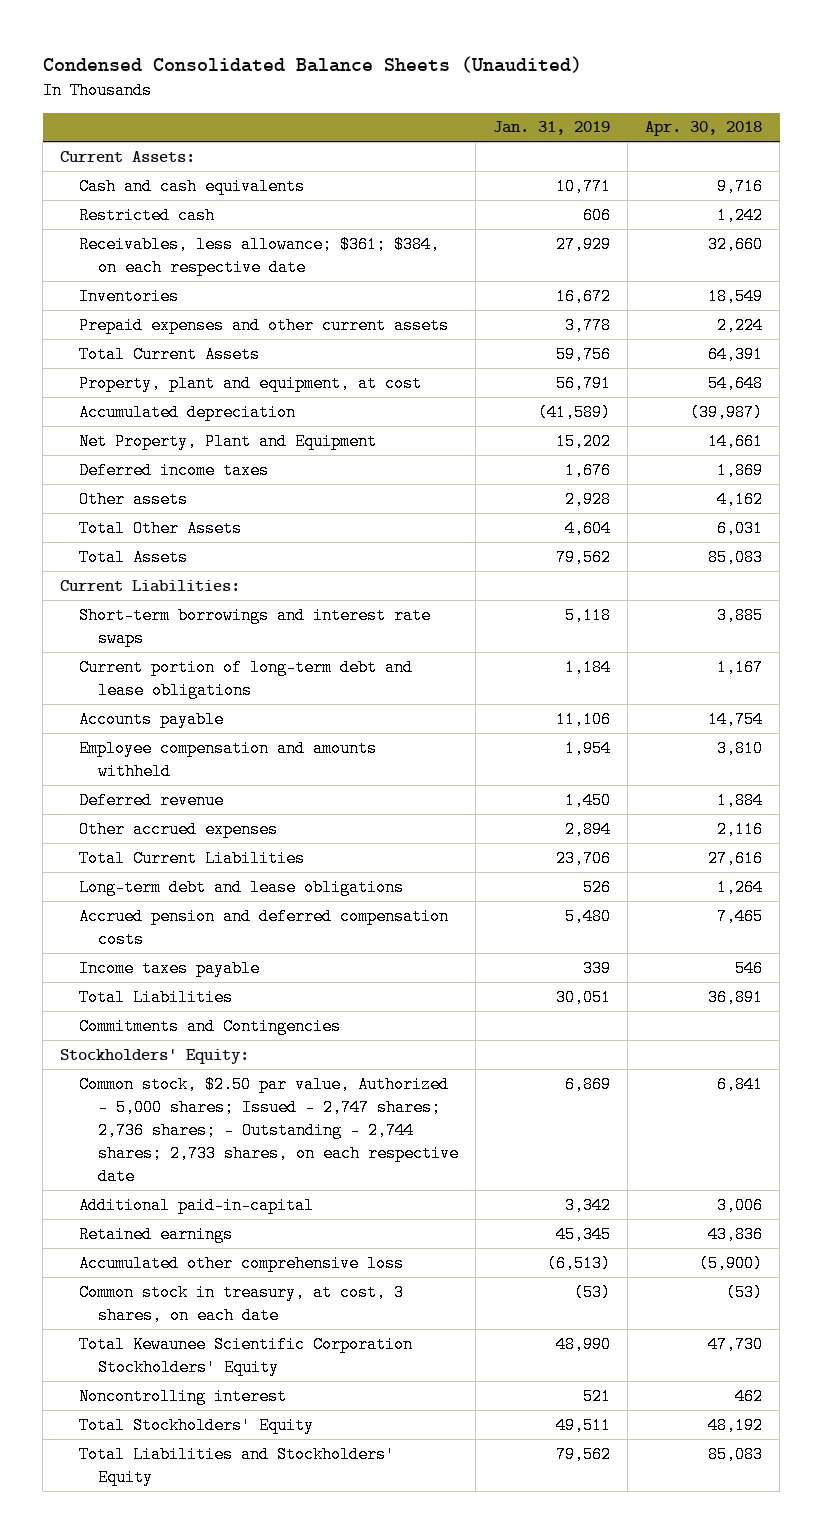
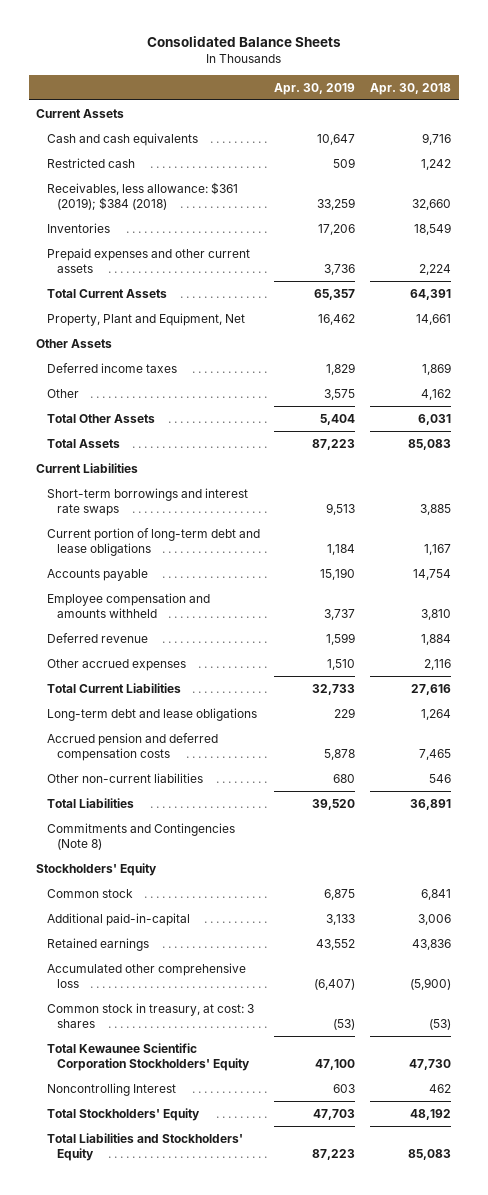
- Condensed Consolidated Balance Sheets (Unaudited)
+ Consolidated Balance Sheets
- | Jan. 31, 2019 | Apr. 30, 2018
+ | Apr. 30, 2019 | Apr. 30, 2018
- Current Assets:
+ Current Assets
- Receivables, less allowance; $361; $384, on each respective date | 27,929 | 32,660
+ Receivables, less allowance: $361 (2019); $384 (2018) | 33,259 | 32,660
- Property, plant and equipment, at cost | 56,791 | 54,648
- Accumulated depreciation | (41,589) | (39,987)
- Net Property, Plant and Equipment | 15,202 | 14,661
+ Property, Plant and Equipment, Net | 16,462 | 14,661
+ Other Assets
- Other assets | 2,928 | 4,162
+ Other | 3,575 | 4,162
- Current Liabilities:
+ Current Liabilities
- Income taxes payable | 339 | 546
+ Other non-current liabilities | 680 | 546
- Commitments and Contingencies
- Stockholders' Equity:
- Common stock, $2.50 par value, Authorized - 5,000 shares; Issued - 2,747 shares; 2,736 shares; - Outstanding - 2,744 shares; 2,733 shares, on each respective date | 6,869 | 6,841
+ Commitments and Contingencies (Note 8)
+ Stockholders' Equity
+ Common stock | 6,875 | 6,841
- Common stock in treasury, at cost, 3 shares, on each date | (53) | (53)
+ Common stock in treasury, at cost: 3 shares | (53) | (53)
- Noncontrolling interest | 521 | 462
+ Noncontrolling Interest | 603 | 462

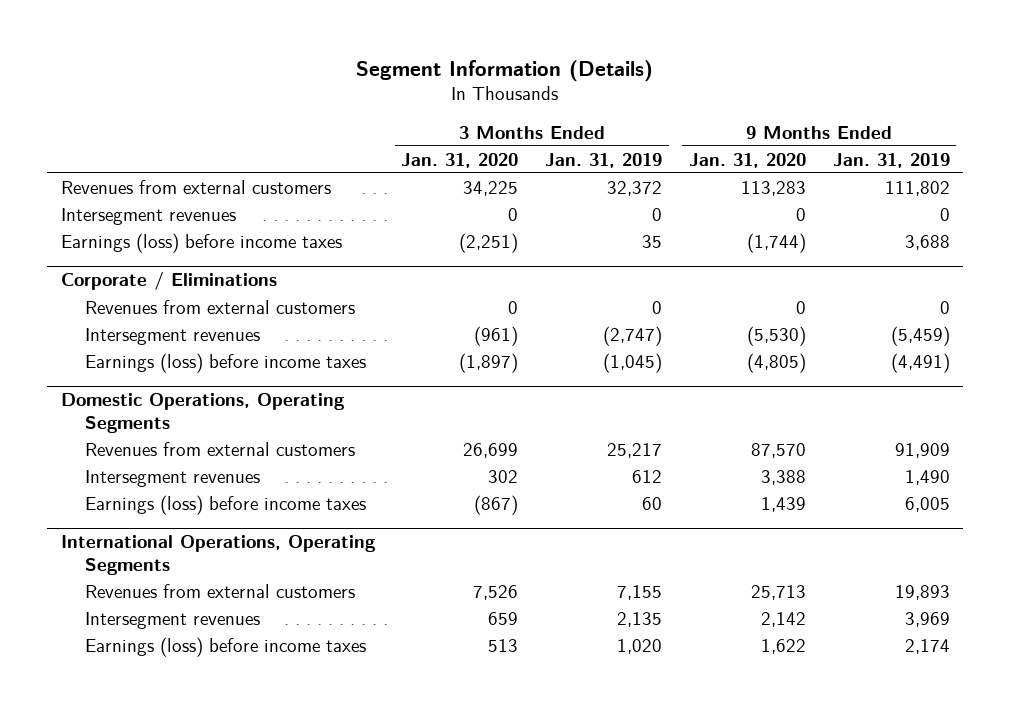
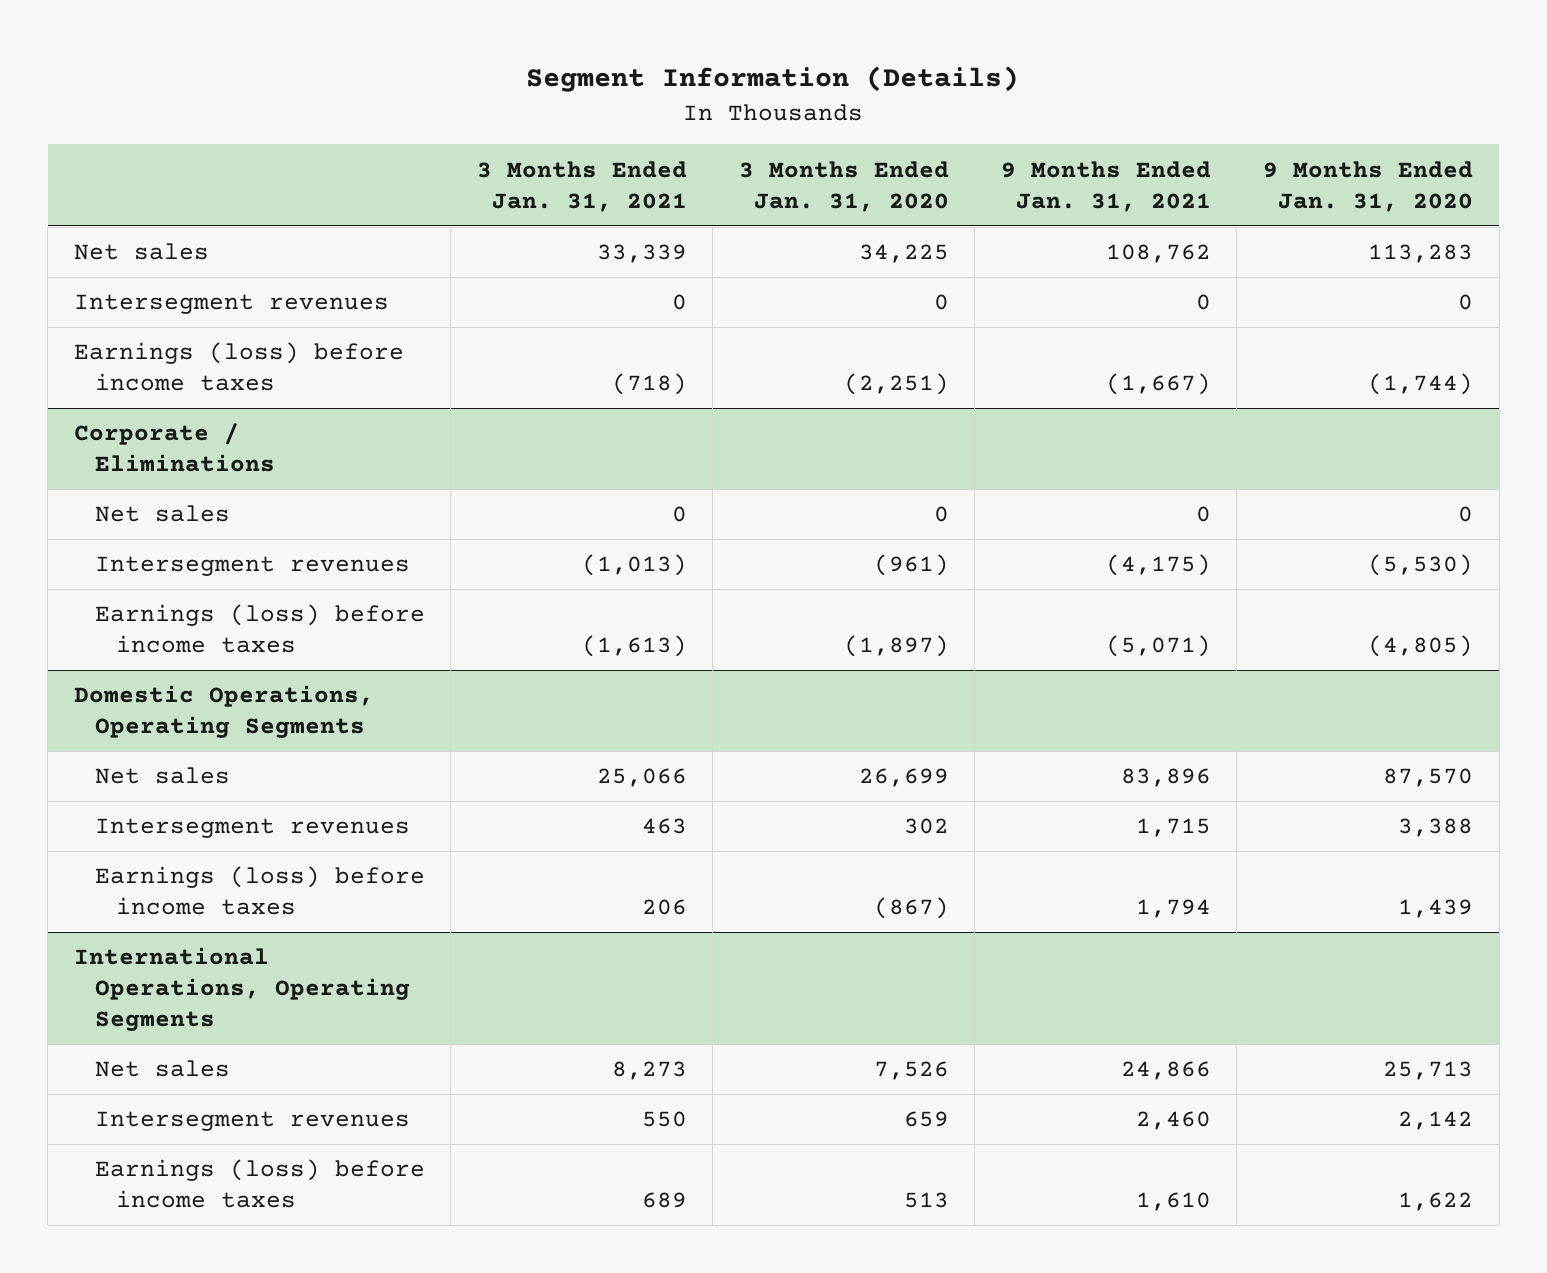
- | 3 Months Ended Jan. 31, 2020 | 3 Months Ended Jan. 31, 2019 | 9 Months Ended Jan. 31, 2020 | 9 Months Ended Jan. 31, 2019
+ | 3 Months Ended Jan. 31, 2021 | 3 Months Ended Jan. 31, 2020 | 9 Months Ended Jan. 31, 2021 | 9 Months Ended Jan. 31, 2020
- Revenues from external customers | 34,225 | 32,372 | 113,283 | 111,802
+ Net sales | 33,339 | 34,225 | 108,762 | 113,283
@ Corporate / Eliminations
- Revenues from external customers | 0 | 0 | 0 | 0
+ Net sales | 0 | 0 | 0 | 0
@ Domestic Operations, Operating Segments
- Revenues from external customers | 26,699 | 25,217 | 87,570 | 91,909
+ Net sales | 25,066 | 26,699 | 83,896 | 87,570
@ International Operations, Operating Segments
- Revenues from external customers | 7,526 | 7,155 | 25,713 | 19,893
+ Net sales | 8,273 | 7,526 | 24,866 | 25,713

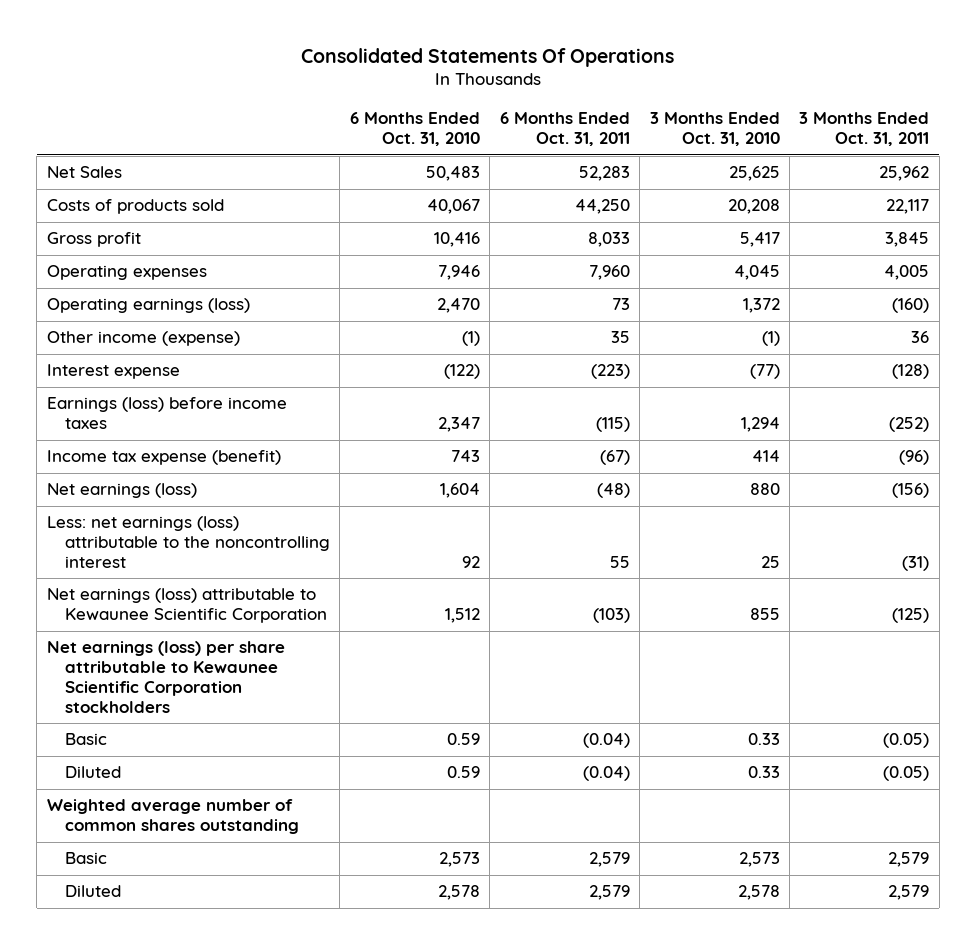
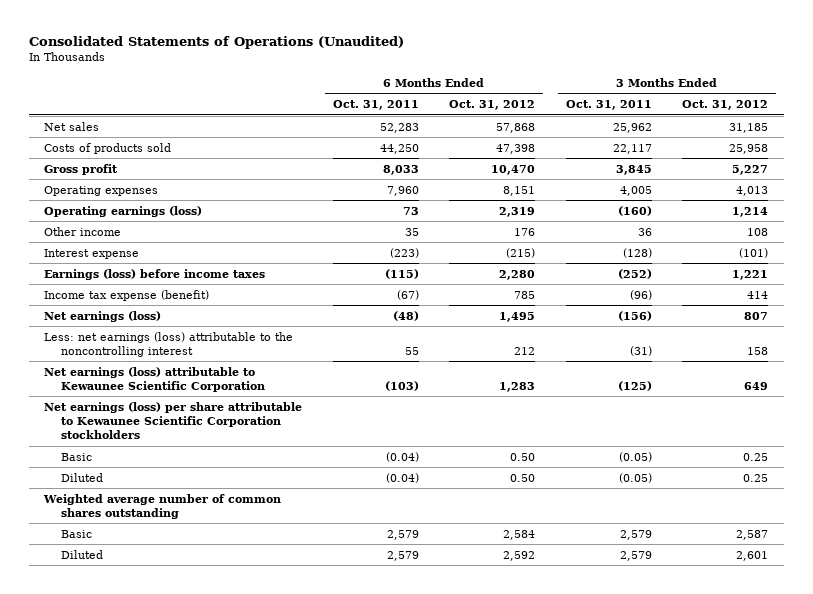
- Consolidated Statements Of Operations
+ Consolidated Statements of Operations (Unaudited)
- | 6 Months Ended Oct. 31, 2010 | 6 Months Ended Oct. 31, 2011 | 3 Months Ended Oct. 31, 2010 | 3 Months Ended Oct. 31, 2011
+ | 6 Months Ended Oct. 31, 2011 | 6 Months Ended Oct. 31, 2012 | 3 Months Ended Oct. 31, 2011 | 3 Months Ended Oct. 31, 2012
- Net Sales | 50,483 | 52,283 | 25,625 | 25,962
+ Net sales | 52,283 | 57,868 | 25,962 | 31,185
- Other income (expense) | (1) | 35 | (1) | 36
+ Other income | 35 | 176 | 36 | 108

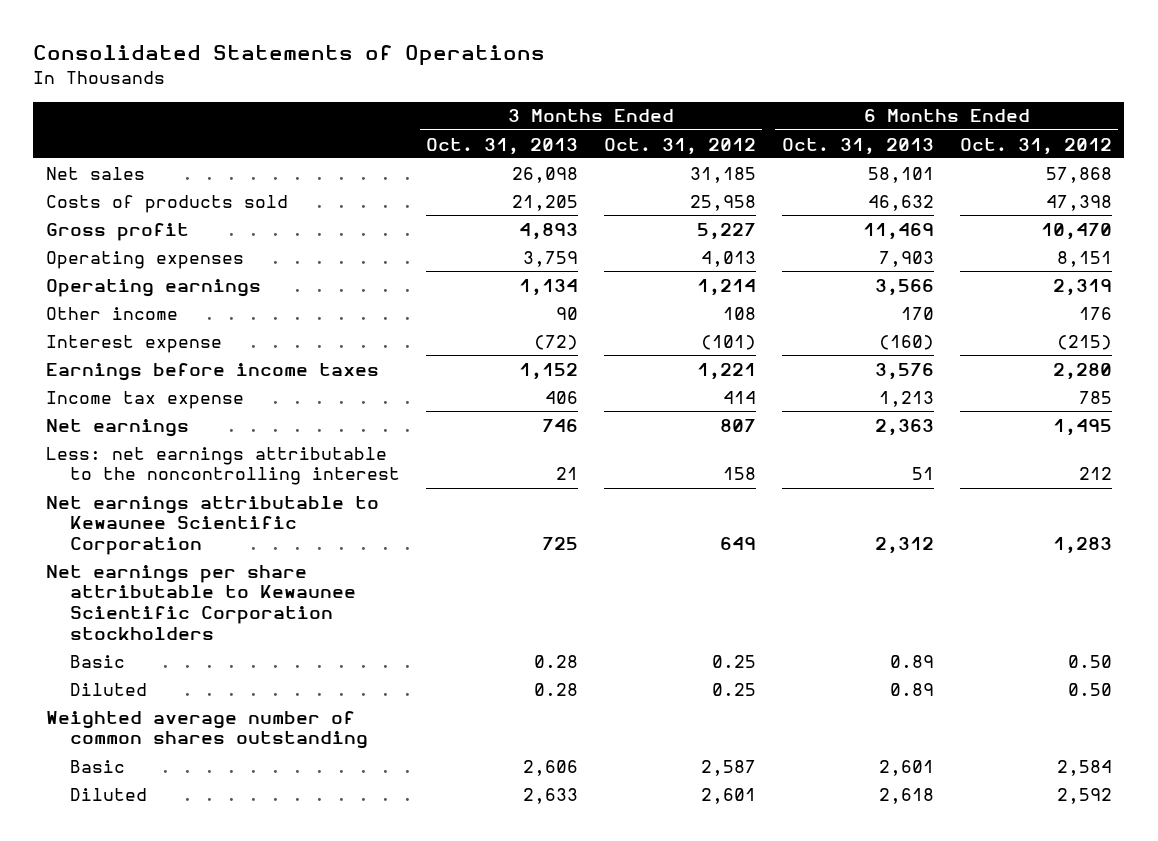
- Consolidated Statements of Operations (Unaudited)
+ Consolidated Statements of Operations
- | 6 Months Ended Oct. 31, 2011 | 6 Months Ended Oct. 31, 2012 | 3 Months Ended Oct. 31, 2011 | 3 Months Ended Oct. 31, 2012
+ | 3 Months Ended Oct. 31, 2013 | 3 Months Ended Oct. 31, 2012 | 6 Months Ended Oct. 31, 2013 | 6 Months Ended Oct. 31, 2012
- Operating earnings (loss) | 73 | 2,319 | (160) | 1,214
+ Operating earnings | 1,134 | 1,214 | 3,566 | 2,319
- Earnings (loss) before income taxes | (115) | 2,280 | (252) | 1,221
- Income tax expense (benefit) | (67) | 785 | (96) | 414
- Net earnings (loss) | (48) | 1,495 | (156) | 807
- Less: net earnings (loss) attributable to the noncontrolling interest | 55 | 212 | (31) | 158
- Net earnings (loss) attributable to Kewaunee Scientific Corporation | (103) | 1,283 | (125) | 649
- Net earnings (loss) per share attributable to Kewaunee Scientific Corporation stockholders
+ Earnings before income taxes | 1,152 | 1,221 | 3,576 | 2,280
+ Income tax expense | 406 | 414 | 1,213 | 785
+ Net earnings | 746 | 807 | 2,363 | 1,495
+ Less: net earnings attributable to the noncontrolling interest | 21 | 158 | 51 | 212
+ Net earnings attributable to Kewaunee Scientific Corporation | 725 | 649 | 2,312 | 1,283
+ Net earnings per share attributable to Kewaunee Scientific Corporation stockholders

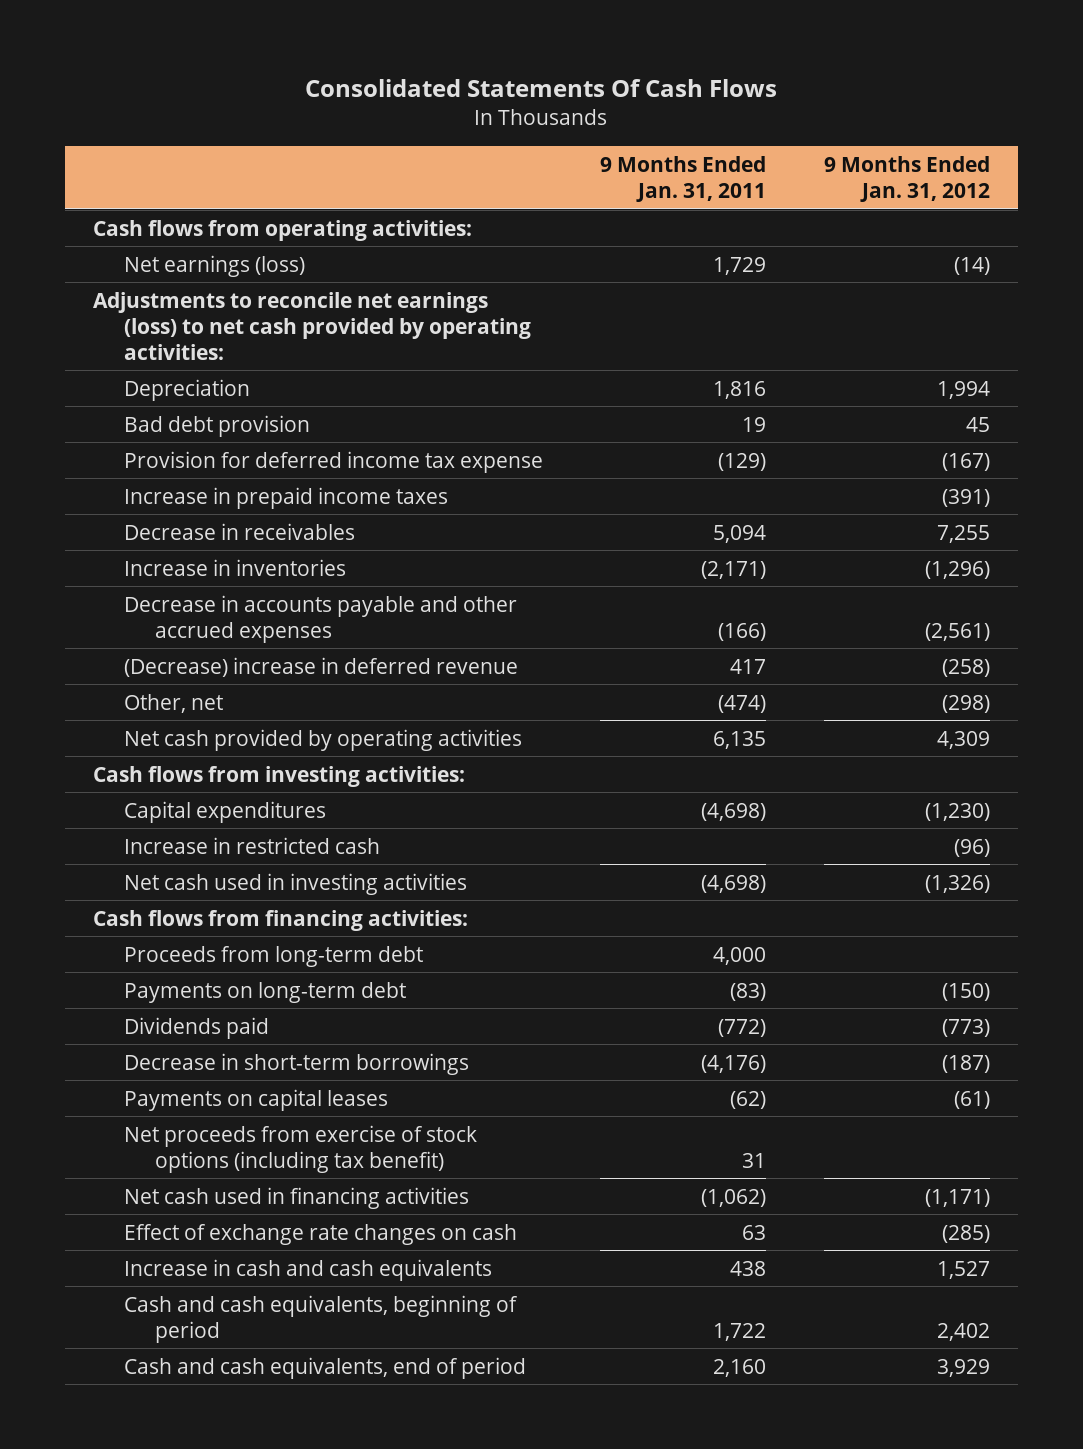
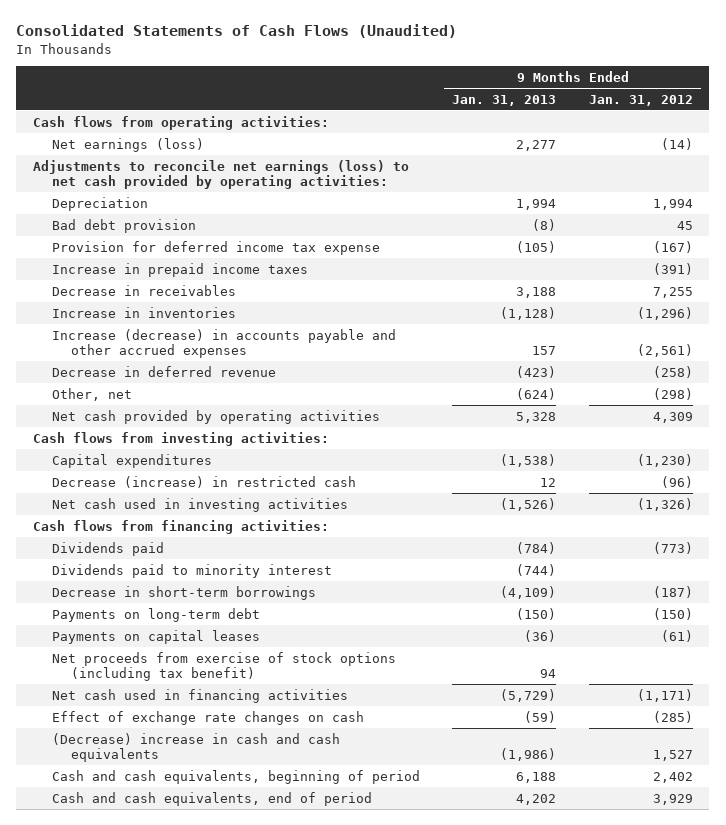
- Consolidated Statements Of Cash Flows
+ Consolidated Statements of Cash Flows (Unaudited)
- | 9 Months Ended Jan. 31, 2011 | 9 Months Ended Jan. 31, 2012
+ | 9 Months Ended Jan. 31, 2013 | 9 Months Ended Jan. 31, 2012
- Decrease in accounts payable and other accrued expenses | (166) | (2,561)
- (Decrease) increase in deferred revenue | 417 | (258)
+ Increase (decrease) in accounts payable and other accrued expenses | 157 | (2,561)
+ Decrease in deferred revenue | (423) | (258)
- Increase in restricted cash | | (96)
+ Decrease (increase) in restricted cash | 12 | (96)
- Proceeds from long-term debt | 4,000 |
+ Dividends paid to minority interest | (744) |
moved down: Payments on long-term debt | (150) | (150)
- Increase in cash and cash equivalents | 438 | 1,527
+ (Decrease) increase in cash and cash equivalents | (1,986) | 1,527

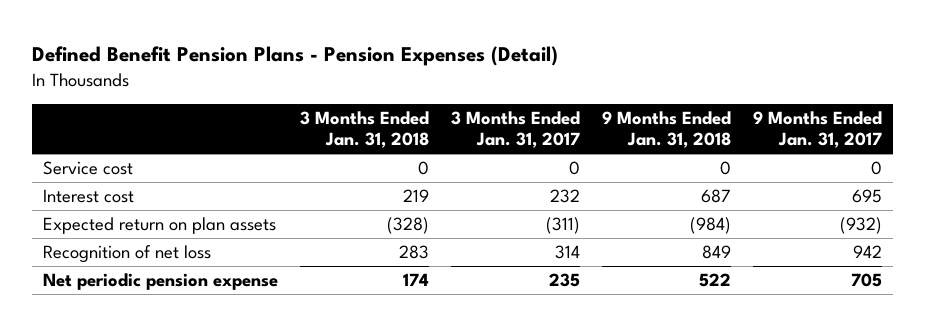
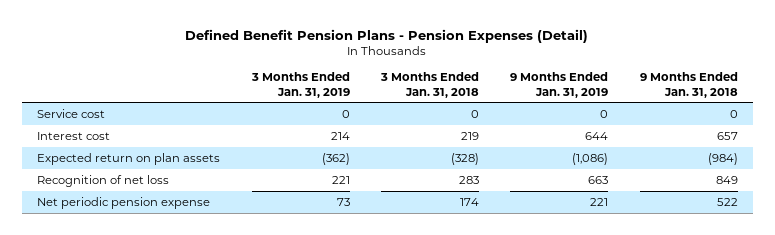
- | 3 Months Ended Jan. 31, 2018 | 3 Months Ended Jan. 31, 2017 | 9 Months Ended Jan. 31, 2018 | 9 Months Ended Jan. 31, 2017
+ | 3 Months Ended Jan. 31, 2019 | 3 Months Ended Jan. 31, 2018 | 9 Months Ended Jan. 31, 2019 | 9 Months Ended Jan. 31, 2018
- Interest cost | 219 | 232 | 687 | 695
+ Interest cost | 214 | 219 | 644 | 657

